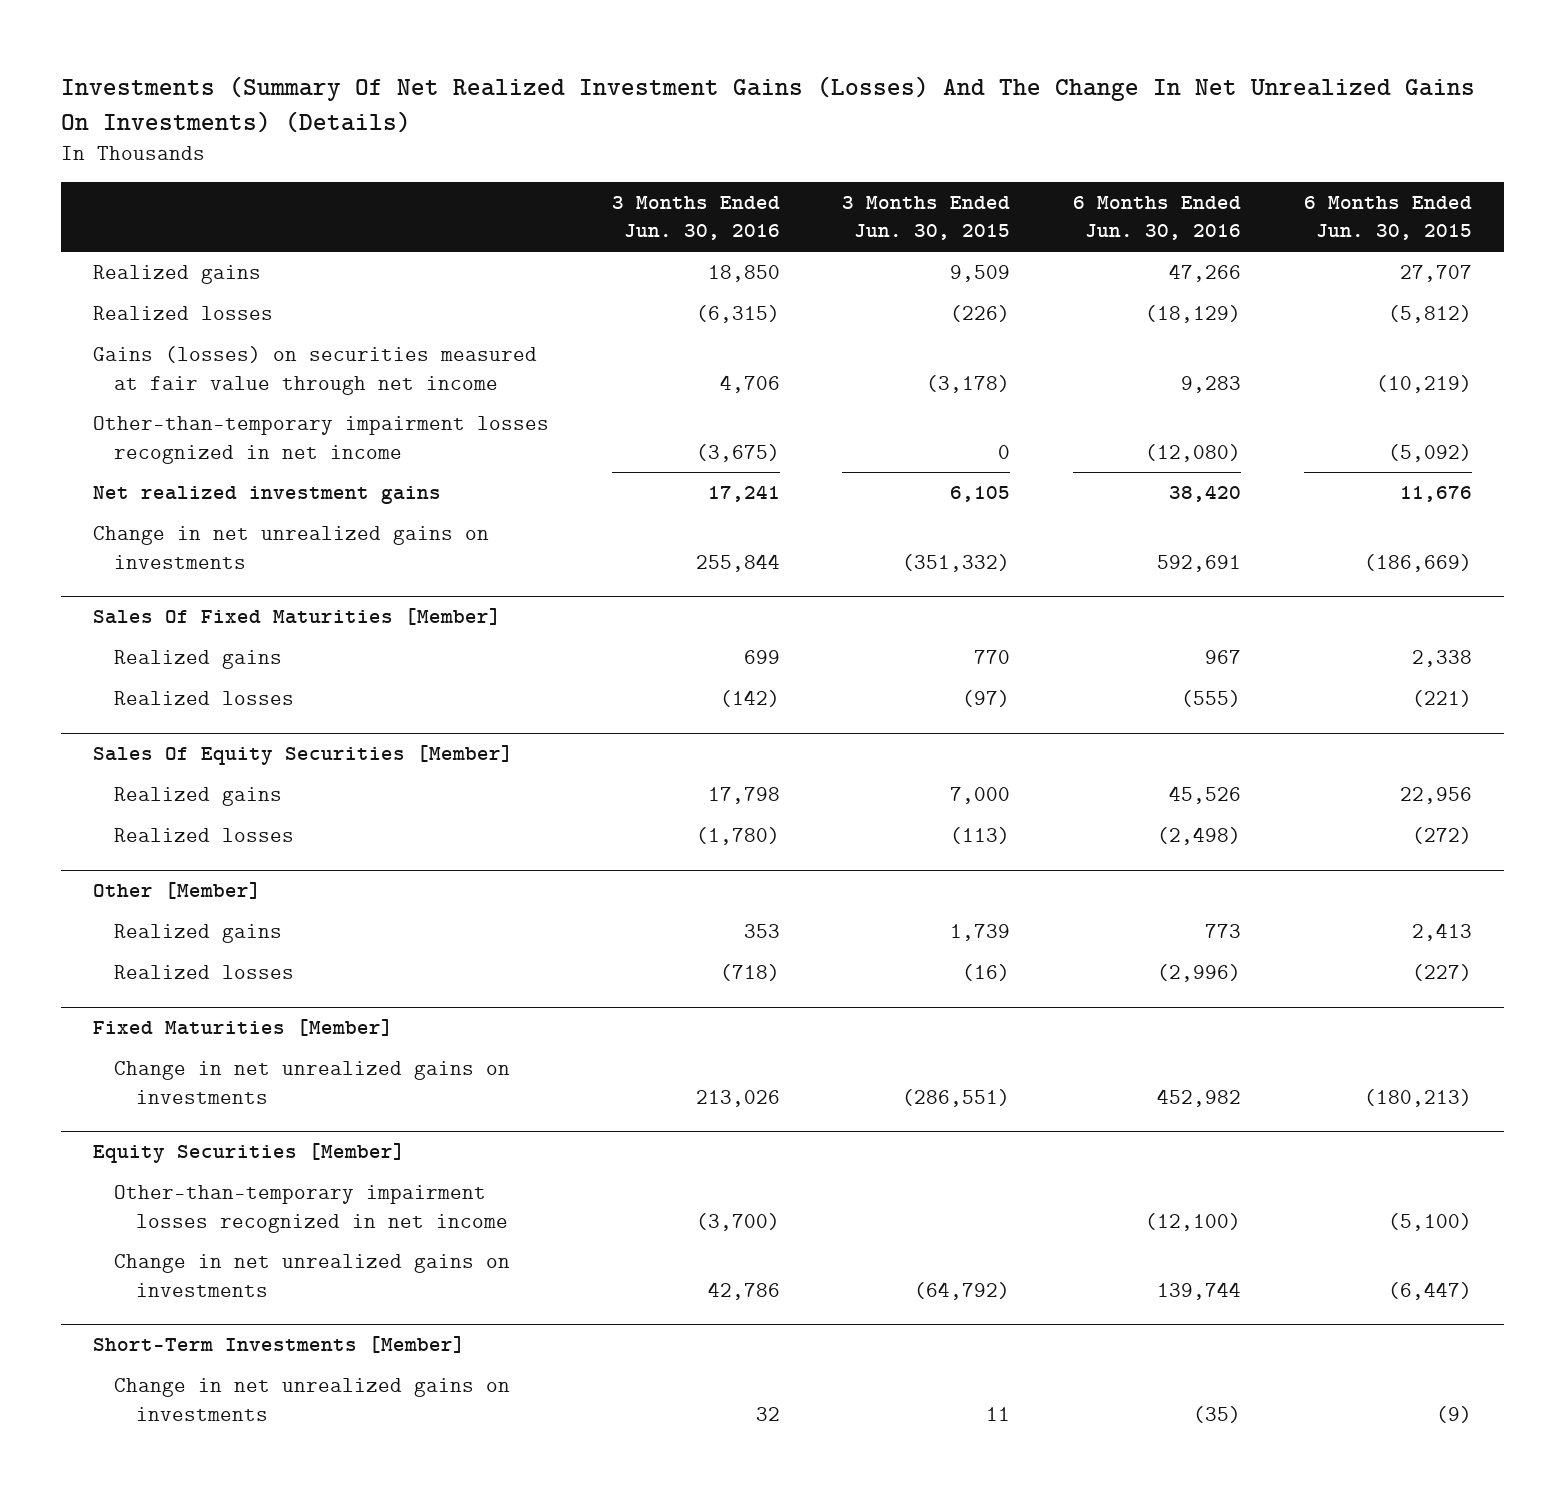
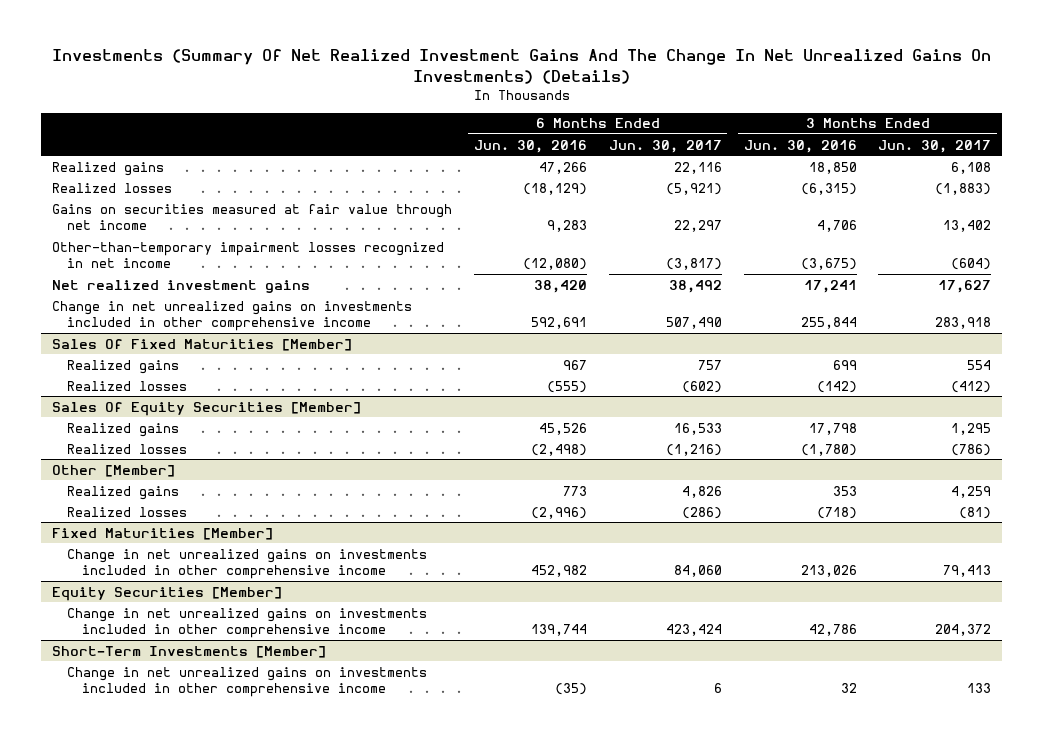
- Investments (Summary Of Net Realized Investment Gains (Losses) And The Change In Net Unrealized Gains On Investments) (Details)
+ Investments (Summary Of Net Realized Investment Gains And The Change In Net Unrealized Gains On Investments) (Details)
- | 3 Months Ended Jun. 30, 2016 | 3 Months Ended Jun. 30, 2015 | 6 Months Ended Jun. 30, 2016 | 6 Months Ended Jun. 30, 2015
+ | 6 Months Ended Jun. 30, 2016 | 6 Months Ended Jun. 30, 2017 | 3 Months Ended Jun. 30, 2016 | 3 Months Ended Jun. 30, 2017
- Gains (losses) on securities measured at fair value through net income | 4,706 | (3,178) | 9,283 | (10,219)
+ Gains on securities measured at fair value through net income | 9,283 | 22,297 | 4,706 | 13,402
- Change in net unrealized gains on investments | 255,844 | (351,332) | 592,691 | (186,669)
+ Change in net unrealized gains on investments included in other comprehensive income | 592,691 | 507,490 | 255,844 | 283,918
@ Fixed Maturities [Member]
- Change in net unrealized gains on investments | 213,026 | (286,551) | 452,982 | (180,213)
+ Change in net unrealized gains on investments included in other comprehensive income | 452,982 | 84,060 | 213,026 | 79,413
@ Equity Securities [Member]
- Other-than-temporary impairment losses recognized in net income | (3,700) | | (12,100) | (5,100)
- Change in net unrealized gains on investments | 42,786 | (64,792) | 139,744 | (6,447)
+ Change in net unrealized gains on investments included in other comprehensive income | 139,744 | 423,424 | 42,786 | 204,372
@ Short-Term Investments [Member]
- Change in net unrealized gains on investments | 32 | 11 | (35) | (9)
+ Change in net unrealized gains on investments included in other comprehensive income | (35) | 6 | 32 | 133

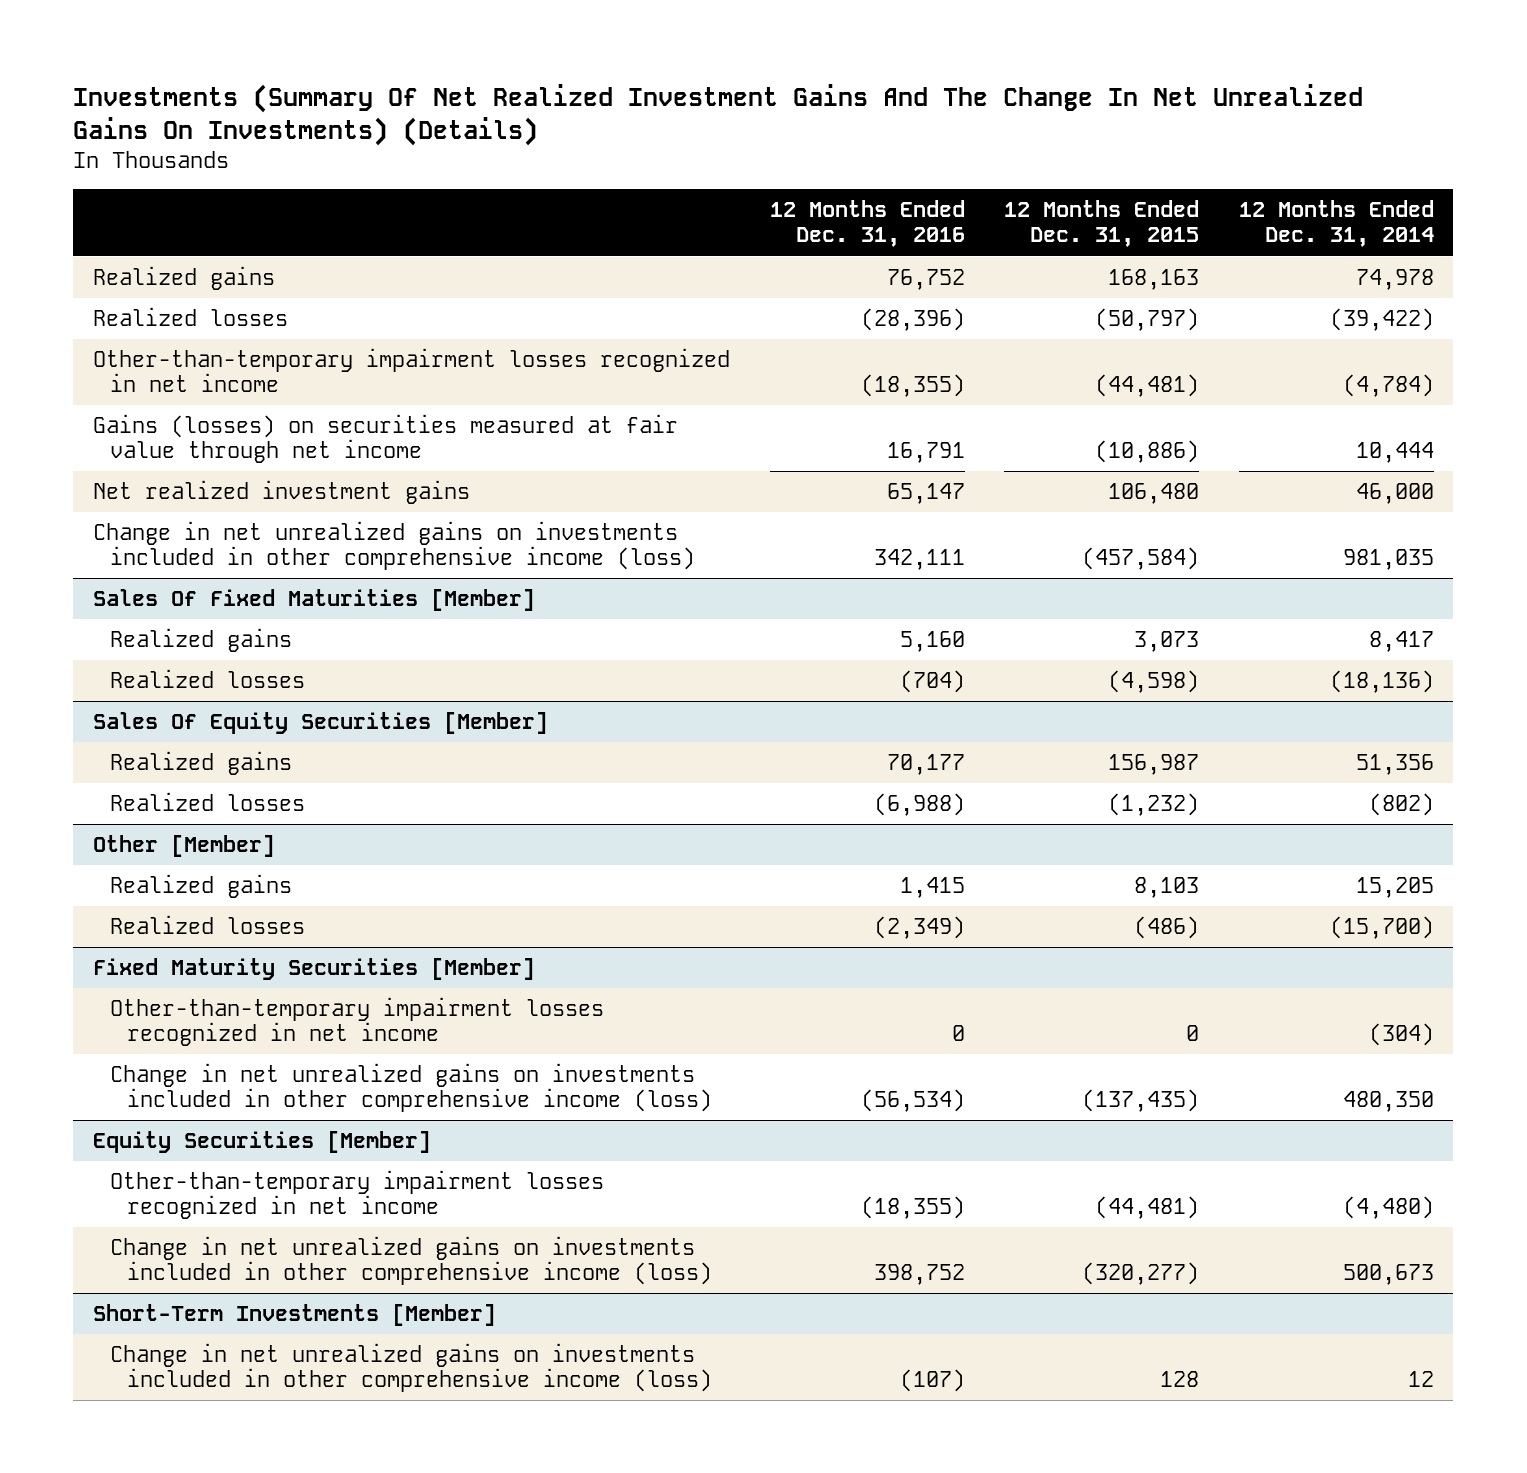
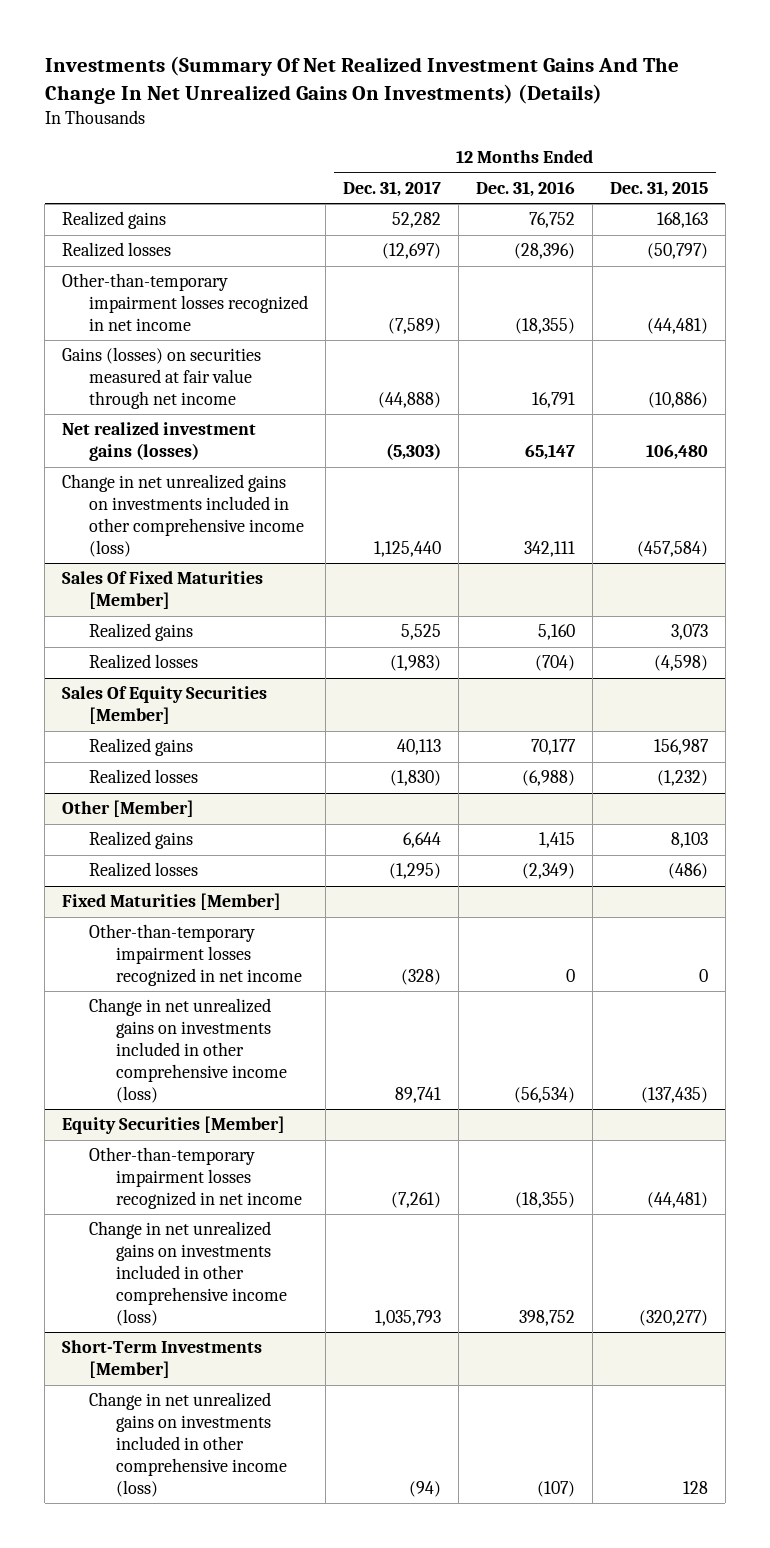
- | 12 Months Ended Dec. 31, 2016 | 12 Months Ended Dec. 31, 2015 | 12 Months Ended Dec. 31, 2014
+ | 12 Months Ended Dec. 31, 2017 | 12 Months Ended Dec. 31, 2016 | 12 Months Ended Dec. 31, 2015
- Net realized investment gains | 65,147 | 106,480 | 46,000
+ Net realized investment gains (losses) | (5,303) | 65,147 | 106,480
- Fixed Maturity Securities [Member]
+ Fixed Maturities [Member]

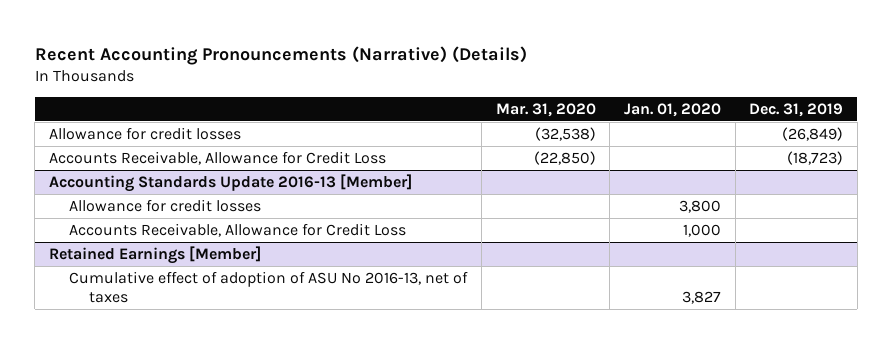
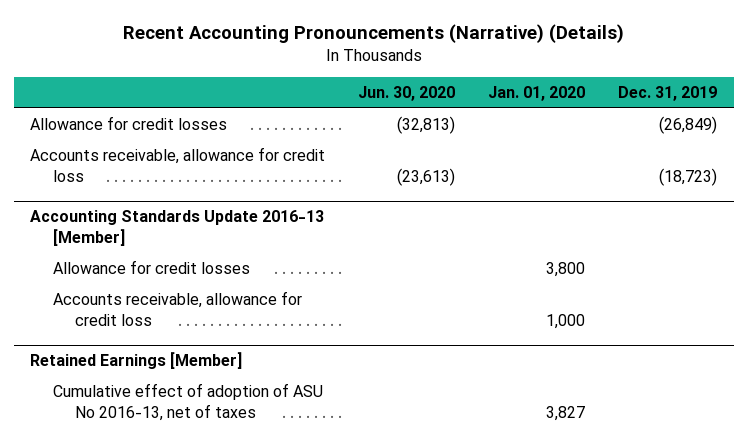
- | Mar. 31, 2020 | Jan. 01, 2020 | Dec. 31, 2019
+ | Jun. 30, 2020 | Jan. 01, 2020 | Dec. 31, 2019
- Accounts Receivable, Allowance for Credit Loss | (22,850) | | (18,723)
+ Accounts receivable, allowance for credit loss | (23,613) | | (18,723)
@ Accounting Standards Update 2016-13 [Member]
- Accounts Receivable, Allowance for Credit Loss | | 1,000 |
+ Accounts receivable, allowance for credit loss | | 1,000 |

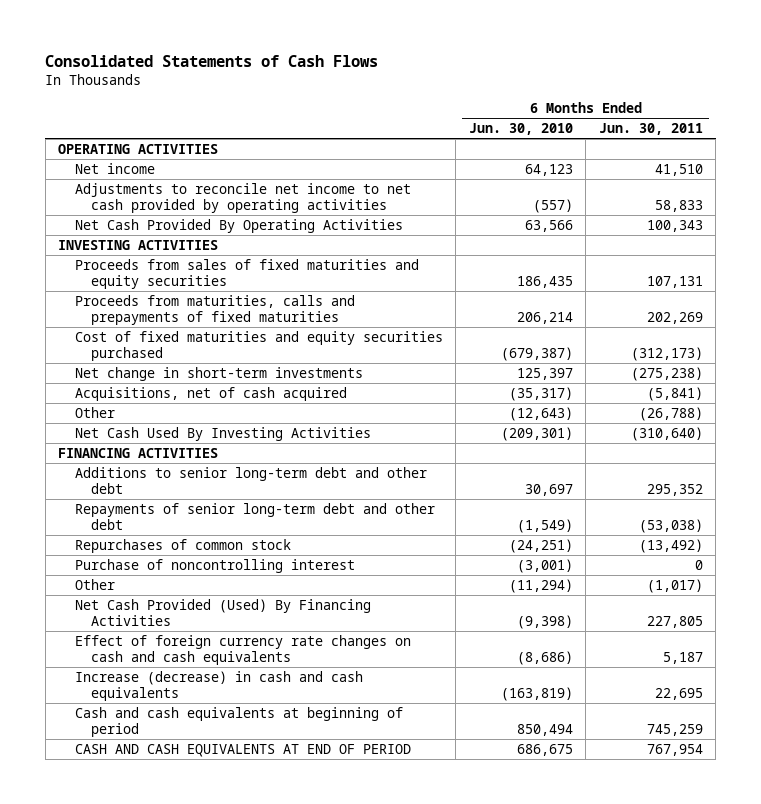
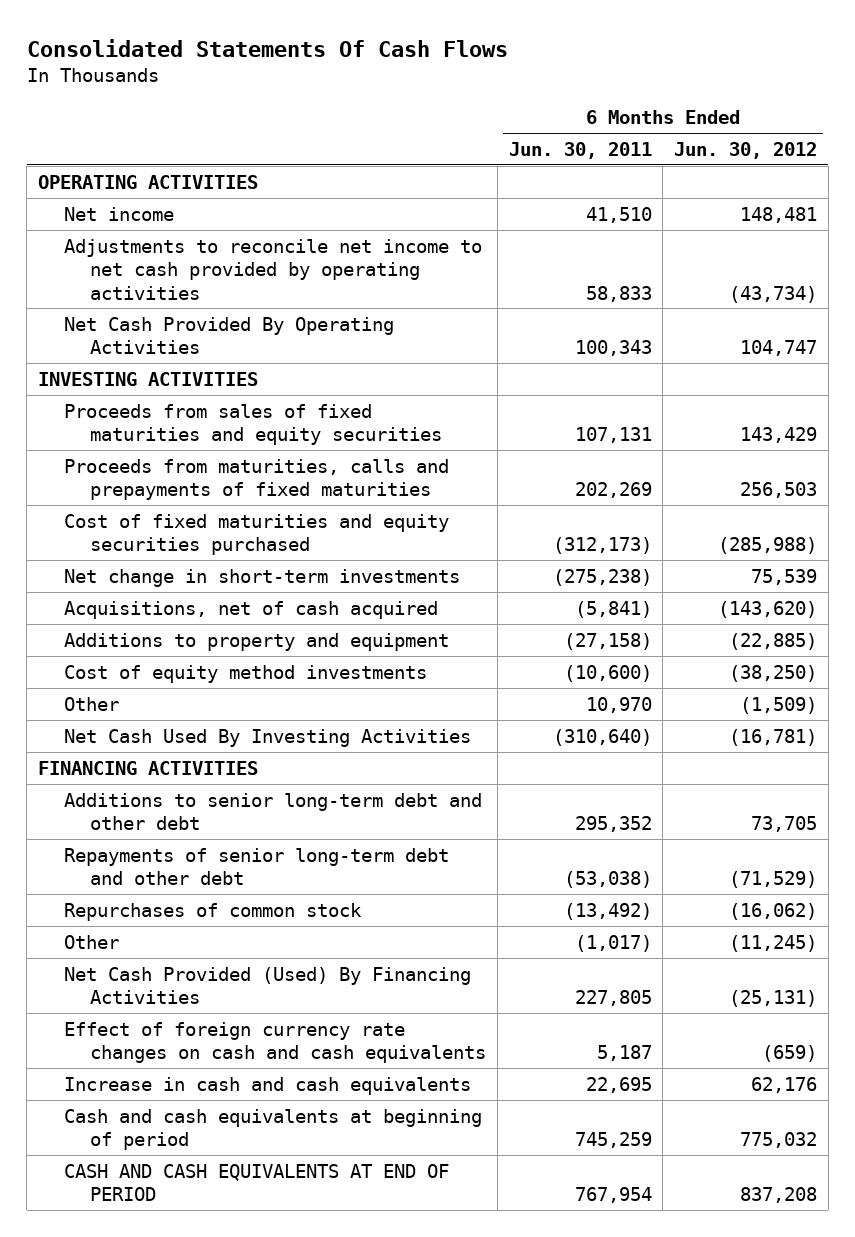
- Consolidated Statements of Cash Flows
+ Consolidated Statements Of Cash Flows
- | 6 Months Ended Jun. 30, 2010 | 6 Months Ended Jun. 30, 2011
+ | 6 Months Ended Jun. 30, 2011 | 6 Months Ended Jun. 30, 2012
- Other | (12,643) | (26,788)
+ Additions to property and equipment | (27,158) | (22,885)
+ Cost of equity method investments | (10,600) | (38,250)
+ Other | 10,970 | (1,509)
- Purchase of noncontrolling interest | (3,001) | 0
- Increase (decrease) in cash and cash equivalents | (163,819) | 22,695
+ Increase in cash and cash equivalents | 22,695 | 62,176

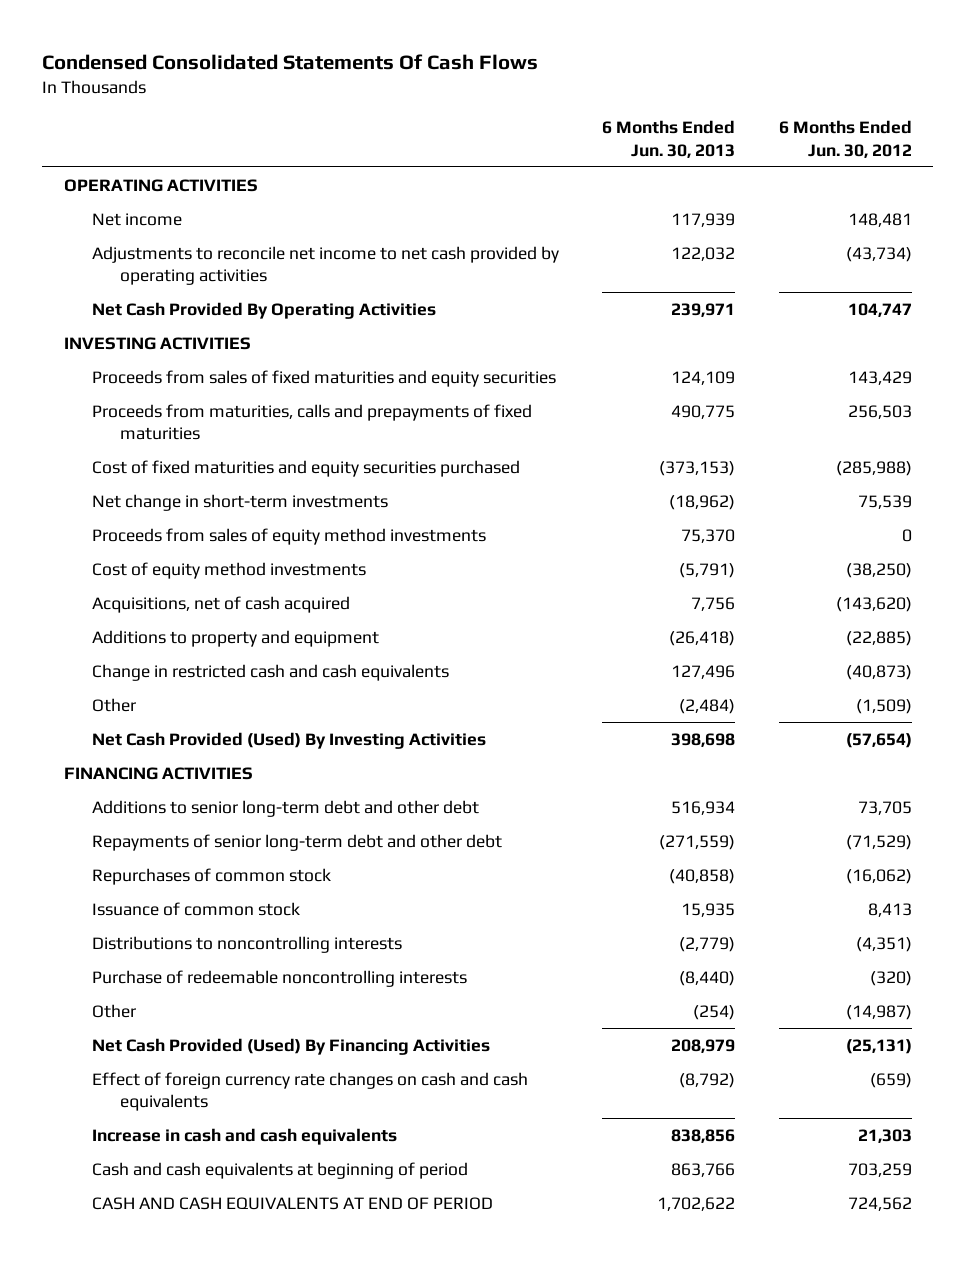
- Consolidated Statements Of Cash Flows
+ Condensed Consolidated Statements Of Cash Flows
- | 6 Months Ended Jun. 30, 2011 | 6 Months Ended Jun. 30, 2012
+ | 6 Months Ended Jun. 30, 2013 | 6 Months Ended Jun. 30, 2012
+ Proceeds from sales of equity method investments | 75,370 | 0
moved up: Cost of equity method investments | (5,791) | (38,250)
+ Change in restricted cash and cash equivalents | 127,496 | (40,873)
- Net Cash Used By Investing Activities | (310,640) | (16,781)
+ Net Cash Provided (Used) By Investing Activities | 398,698 | (57,654)
- Other | (1,017) | (11,245)
+ Issuance of common stock | 15,935 | 8,413
+ Distributions to noncontrolling interests | (2,779) | (4,351)
+ Purchase of redeemable noncontrolling interests | (8,440) | (320)
+ Other | (254) | (14,987)
- Increase in cash and cash equivalents | 22,695 | 62,176
- Cash and cash equivalents at beginning of period | 745,259 | 775,032
- CASH AND CASH EQUIVALENTS AT END OF PERIOD | 767,954 | 837,208
+ Increase in cash and cash equivalents | 838,856 | 21,303
+ Cash and cash equivalents at beginning of period | 863,766 | 703,259
+ CASH AND CASH EQUIVALENTS AT END OF PERIOD | 1,702,622 | 724,562

